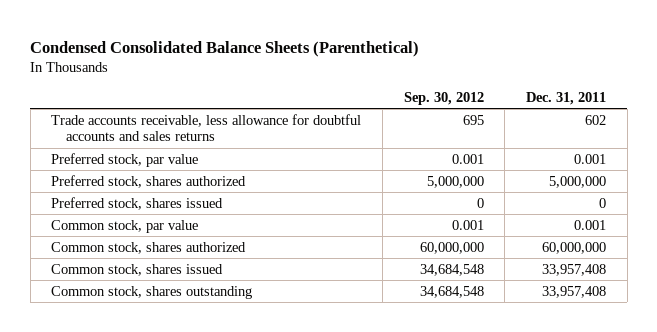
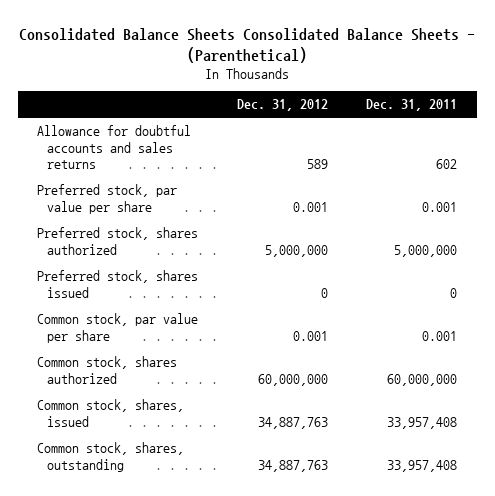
- Condensed Consolidated Balance Sheets (Parenthetical)
+ Consolidated Balance Sheets Consolidated Balance Sheets - (Parenthetical)
- | Sep. 30, 2012 | Dec. 31, 2011
+ | Dec. 31, 2012 | Dec. 31, 2011
- Trade accounts receivable, less allowance for doubtful accounts and sales returns | 695 | 602
- Preferred stock, par value | 0.001 | 0.001
+ Allowance for doubtful accounts and sales returns | 589 | 602
+ Preferred stock, par value per share | 0.001 | 0.001
- Common stock, par value | 0.001 | 0.001
+ Common stock, par value per share | 0.001 | 0.001
- Common stock, shares issued | 34,684,548 | 33,957,408
- Common stock, shares outstanding | 34,684,548 | 33,957,408
+ Common stock, shares, issued | 34,887,763 | 33,957,408
+ Common stock, shares, outstanding | 34,887,763 | 33,957,408

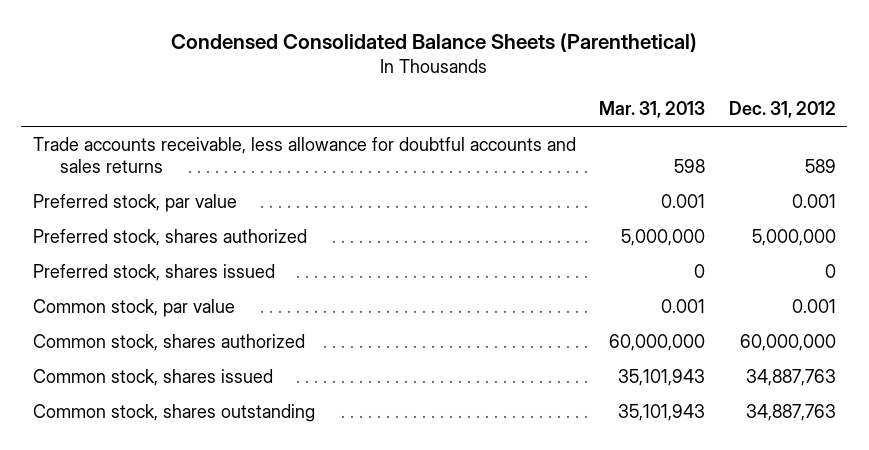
- Consolidated Balance Sheets Consolidated Balance Sheets - (Parenthetical)
+ Condensed Consolidated Balance Sheets (Parenthetical)
- | Dec. 31, 2012 | Dec. 31, 2011
+ | Mar. 31, 2013 | Dec. 31, 2012
- Allowance for doubtful accounts and sales returns | 589 | 602
- Preferred stock, par value per share | 0.001 | 0.001
+ Trade accounts receivable, less allowance for doubtful accounts and sales returns | 598 | 589
+ Preferred stock, par value | 0.001 | 0.001
- Common stock, par value per share | 0.001 | 0.001
+ Common stock, par value | 0.001 | 0.001
- Common stock, shares, issued | 34,887,763 | 33,957,408
- Common stock, shares, outstanding | 34,887,763 | 33,957,408
+ Common stock, shares issued | 35,101,943 | 34,887,763
+ Common stock, shares outstanding | 35,101,943 | 34,887,763

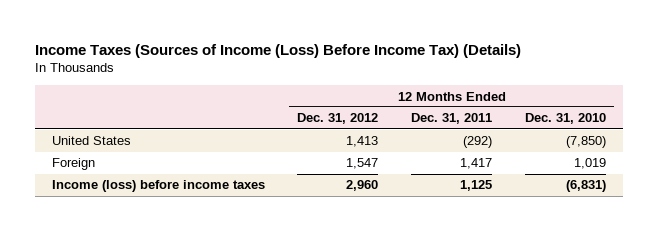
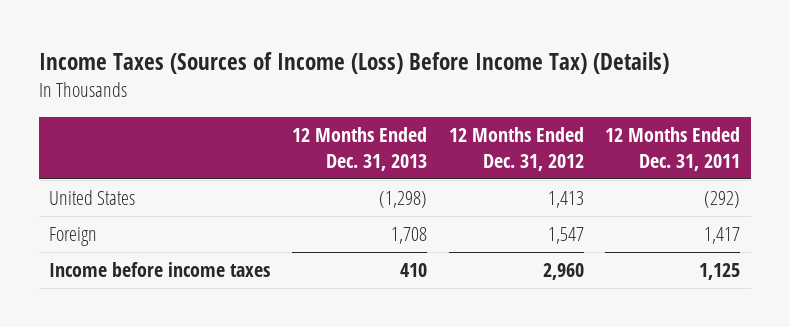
- | 12 Months Ended Dec. 31, 2012 | 12 Months Ended Dec. 31, 2011 | 12 Months Ended Dec. 31, 2010
+ | 12 Months Ended Dec. 31, 2013 | 12 Months Ended Dec. 31, 2012 | 12 Months Ended Dec. 31, 2011
- Income (loss) before income taxes | 2,960 | 1,125 | (6,831)
+ Income before income taxes | 410 | 2,960 | 1,125

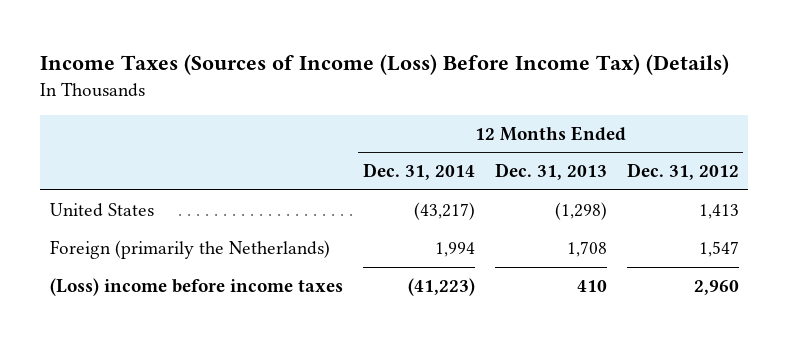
- | 12 Months Ended Dec. 31, 2013 | 12 Months Ended Dec. 31, 2012 | 12 Months Ended Dec. 31, 2011
+ | 12 Months Ended Dec. 31, 2014 | 12 Months Ended Dec. 31, 2013 | 12 Months Ended Dec. 31, 2012
- Foreign | 1,708 | 1,547 | 1,417
- Income before income taxes | 410 | 2,960 | 1,125
+ Foreign (primarily the Netherlands) | 1,994 | 1,708 | 1,547
+ (Loss) income before income taxes | (41,223) | 410 | 2,960

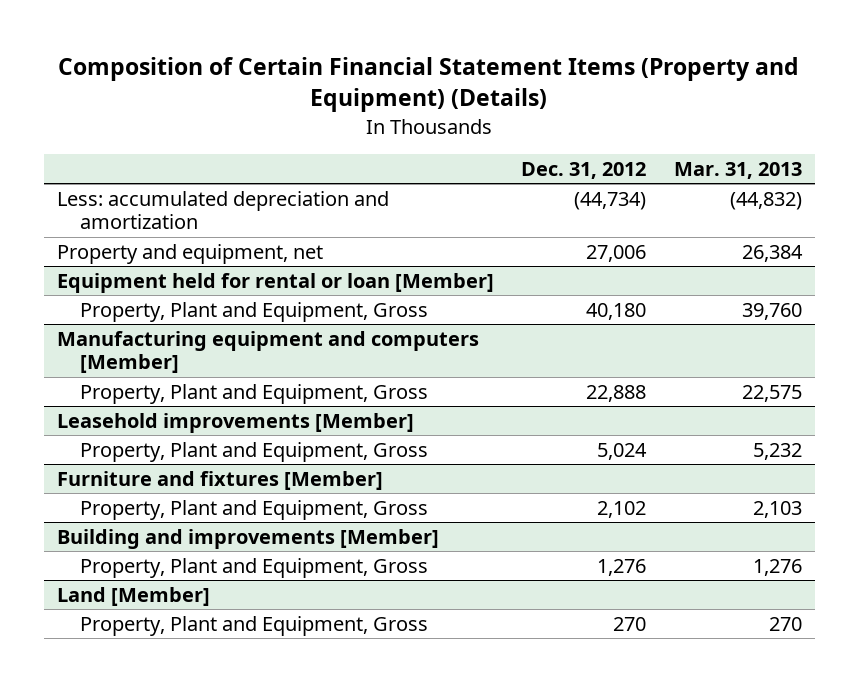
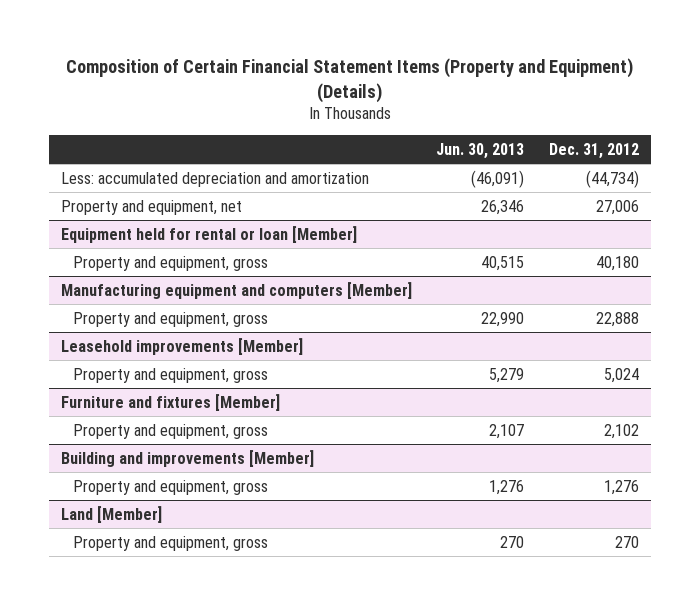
- | Dec. 31, 2012 | Mar. 31, 2013
+ | Jun. 30, 2013 | Dec. 31, 2012
@ Equipment held for rental or loan [Member]
- Property, Plant and Equipment, Gross | 40,180 | 39,760
+ Property and equipment, gross | 40,515 | 40,180
@ Manufacturing equipment and computers [Member]
- Property, Plant and Equipment, Gross | 22,888 | 22,575
+ Property and equipment, gross | 22,990 | 22,888
@ Leasehold improvements [Member]
- Property, Plant and Equipment, Gross | 5,024 | 5,232
+ Property and equipment, gross | 5,279 | 5,024
@ Furniture and fixtures [Member]
- Property, Plant and Equipment, Gross | 2,102 | 2,103
+ Property and equipment, gross | 2,107 | 2,102
@ Building and improvements [Member]
- Property, Plant and Equipment, Gross | 1,276 | 1,276
+ Property and equipment, gross | 1,276 | 1,276
@ Land [Member]
- Property, Plant and Equipment, Gross | 270 | 270
+ Property and equipment, gross | 270 | 270

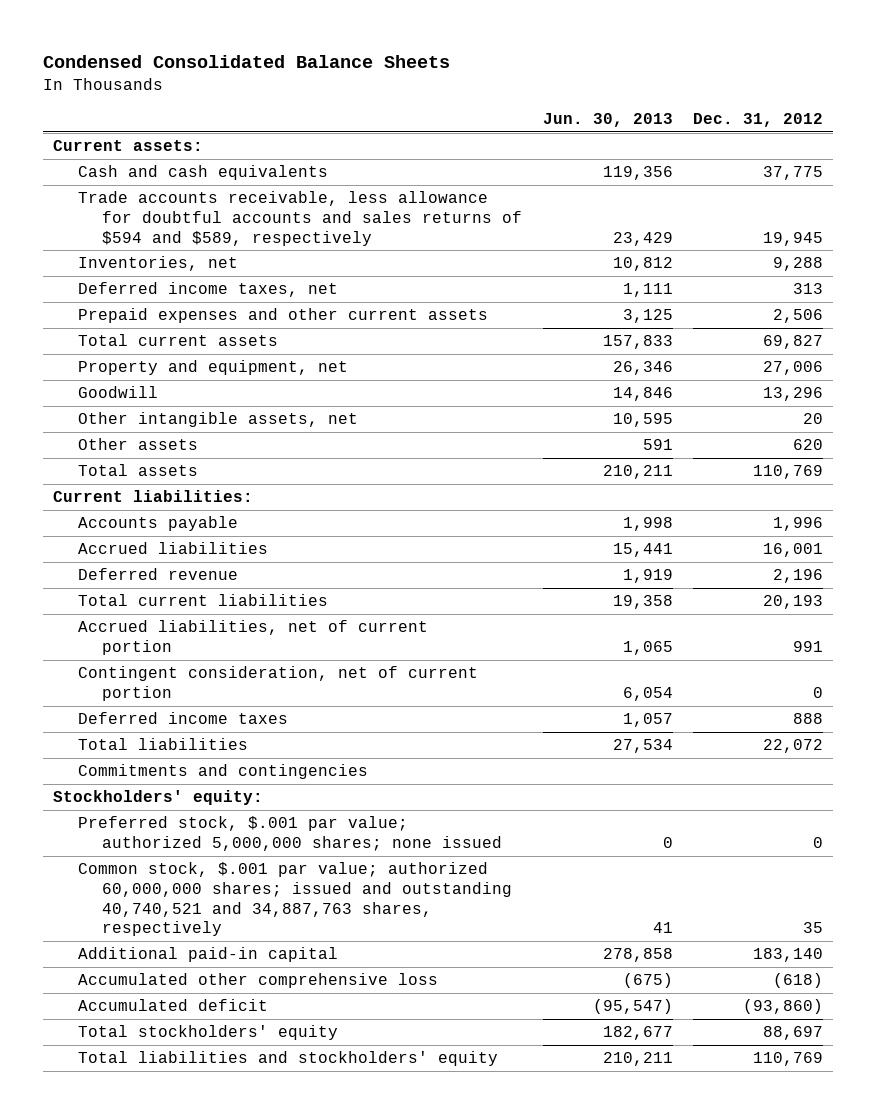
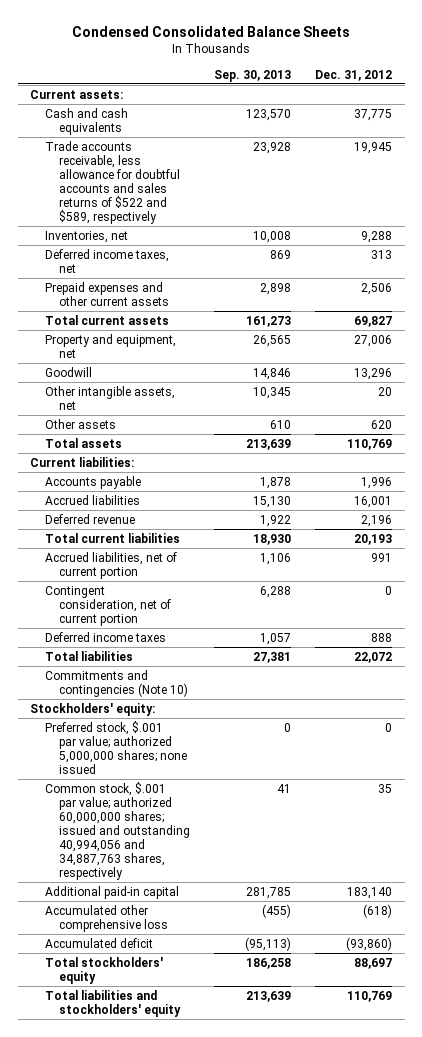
- | Jun. 30, 2013 | Dec. 31, 2012
+ | Sep. 30, 2013 | Dec. 31, 2012
- Trade accounts receivable, less allowance for doubtful accounts and sales returns of $594 and $589, respectively | 23,429 | 19,945
+ Trade accounts receivable, less allowance for doubtful accounts and sales returns of $522 and $589, respectively | 23,928 | 19,945
- Commitments and contingencies
+ Commitments and contingencies (Note 10)
- Common stock, $.001 par value; authorized 60,000,000 shares; issued and outstanding 40,740,521 and 34,887,763 shares, respectively | 41 | 35
+ Common stock, $.001 par value; authorized 60,000,000 shares; issued and outstanding 40,994,056 and 34,887,763 shares, respectively | 41 | 35

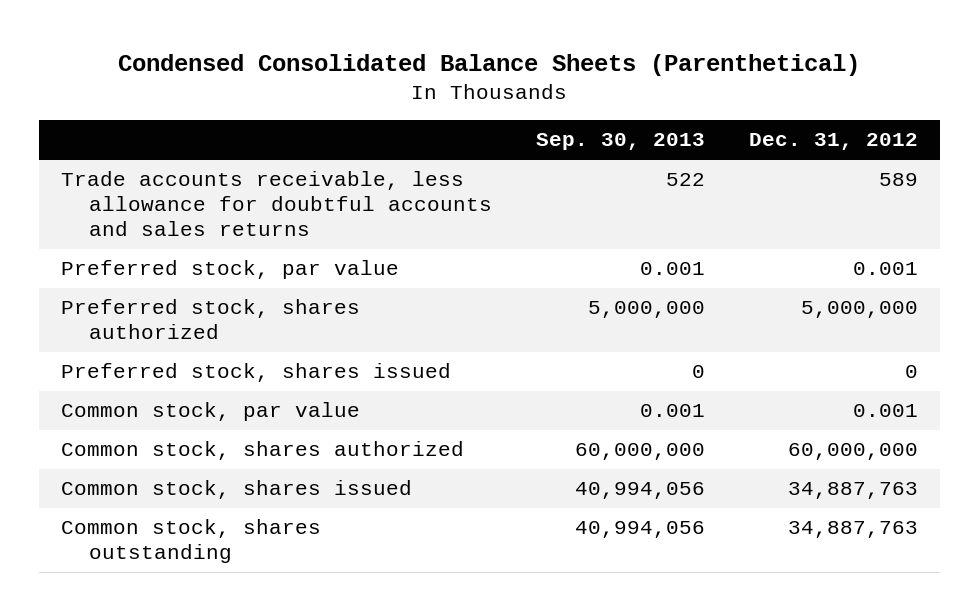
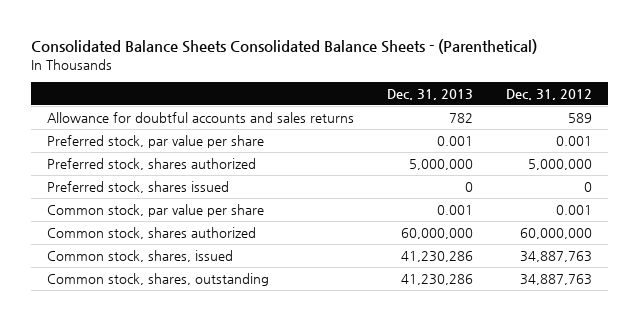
- Condensed Consolidated Balance Sheets (Parenthetical)
+ Consolidated Balance Sheets Consolidated Balance Sheets - (Parenthetical)
- | Sep. 30, 2013 | Dec. 31, 2012
+ | Dec. 31, 2013 | Dec. 31, 2012
- Trade accounts receivable, less allowance for doubtful accounts and sales returns | 522 | 589
- Preferred stock, par value | 0.001 | 0.001
+ Allowance for doubtful accounts and sales returns | 782 | 589
+ Preferred stock, par value per share | 0.001 | 0.001
- Common stock, par value | 0.001 | 0.001
+ Common stock, par value per share | 0.001 | 0.001
- Common stock, shares issued | 40,994,056 | 34,887,763
- Common stock, shares outstanding | 40,994,056 | 34,887,763
+ Common stock, shares, issued | 41,230,286 | 34,887,763
+ Common stock, shares, outstanding | 41,230,286 | 34,887,763

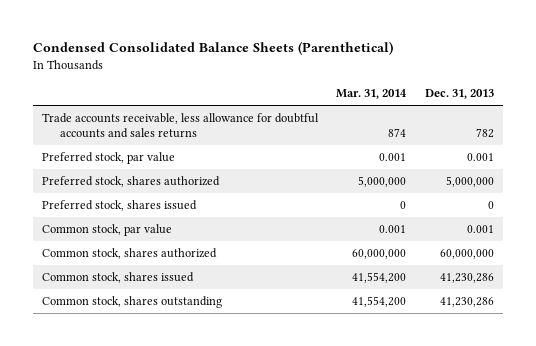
- Consolidated Balance Sheets Consolidated Balance Sheets - (Parenthetical)
+ Condensed Consolidated Balance Sheets (Parenthetical)
- | Dec. 31, 2013 | Dec. 31, 2012
+ | Mar. 31, 2014 | Dec. 31, 2013
- Allowance for doubtful accounts and sales returns | 782 | 589
- Preferred stock, par value per share | 0.001 | 0.001
+ Trade accounts receivable, less allowance for doubtful accounts and sales returns | 874 | 782
+ Preferred stock, par value | 0.001 | 0.001
- Common stock, par value per share | 0.001 | 0.001
+ Common stock, par value | 0.001 | 0.001
- Common stock, shares, issued | 41,230,286 | 34,887,763
- Common stock, shares, outstanding | 41,230,286 | 34,887,763
+ Common stock, shares issued | 41,554,200 | 41,230,286
+ Common stock, shares outstanding | 41,554,200 | 41,230,286

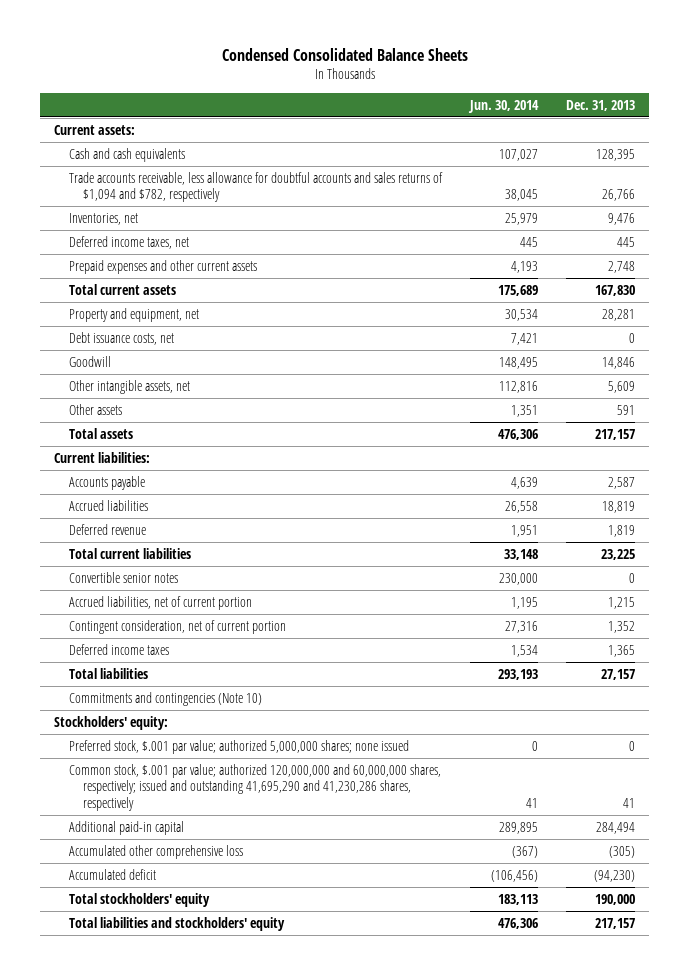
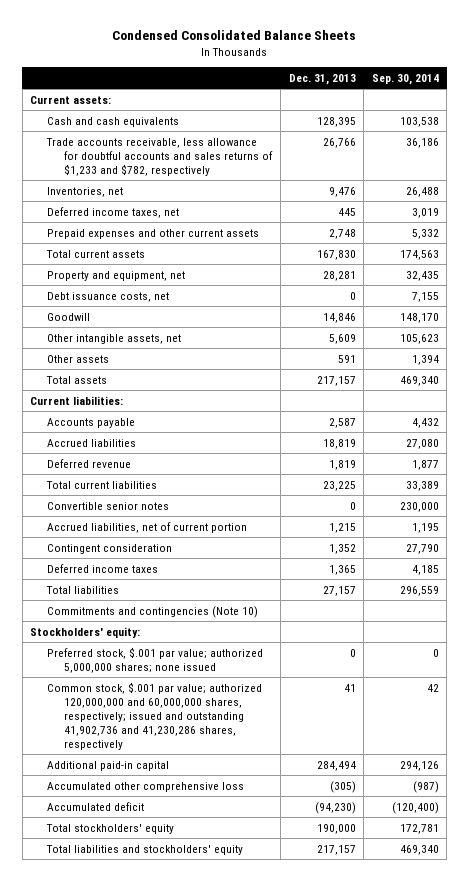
- | Jun. 30, 2014 | Dec. 31, 2013
+ | Dec. 31, 2013 | Sep. 30, 2014
- Trade accounts receivable, less allowance for doubtful accounts and sales returns of $1,094 and $782, respectively | 38,045 | 26,766
+ Trade accounts receivable, less allowance for doubtful accounts and sales returns of $1,233 and $782, respectively | 26,766 | 36,186
- Contingent consideration, net of current portion | 27,316 | 1,352
+ Contingent consideration | 1,352 | 27,790
- Common stock, $.001 par value; authorized 120,000,000 and 60,000,000 shares, respectively; issued and outstanding 41,695,290 and 41,230,286 shares, respectively | 41 | 41
+ Common stock, $.001 par value; authorized 120,000,000 and 60,000,000 shares, respectively; issued and outstanding 41,902,736 and 41,230,286 shares, respectively | 41 | 42

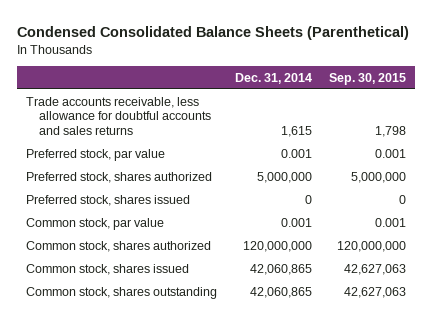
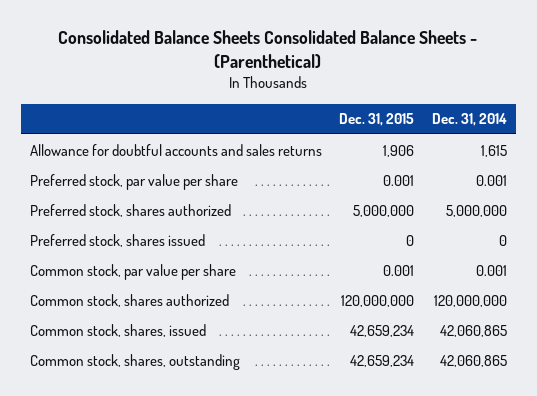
- Condensed Consolidated Balance Sheets (Parenthetical)
+ Consolidated Balance Sheets Consolidated Balance Sheets - (Parenthetical)
- | Dec. 31, 2014 | Sep. 30, 2015
+ | Dec. 31, 2015 | Dec. 31, 2014
- Trade accounts receivable, less allowance for doubtful accounts and sales returns | 1,615 | 1,798
- Preferred stock, par value | 0.001 | 0.001
+ Allowance for doubtful accounts and sales returns | 1,906 | 1,615
+ Preferred stock, par value per share | 0.001 | 0.001
- Common stock, par value | 0.001 | 0.001
+ Common stock, par value per share | 0.001 | 0.001
- Common stock, shares issued | 42,060,865 | 42,627,063
- Common stock, shares outstanding | 42,060,865 | 42,627,063
+ Common stock, shares, issued | 42,659,234 | 42,060,865
+ Common stock, shares, outstanding | 42,659,234 | 42,060,865

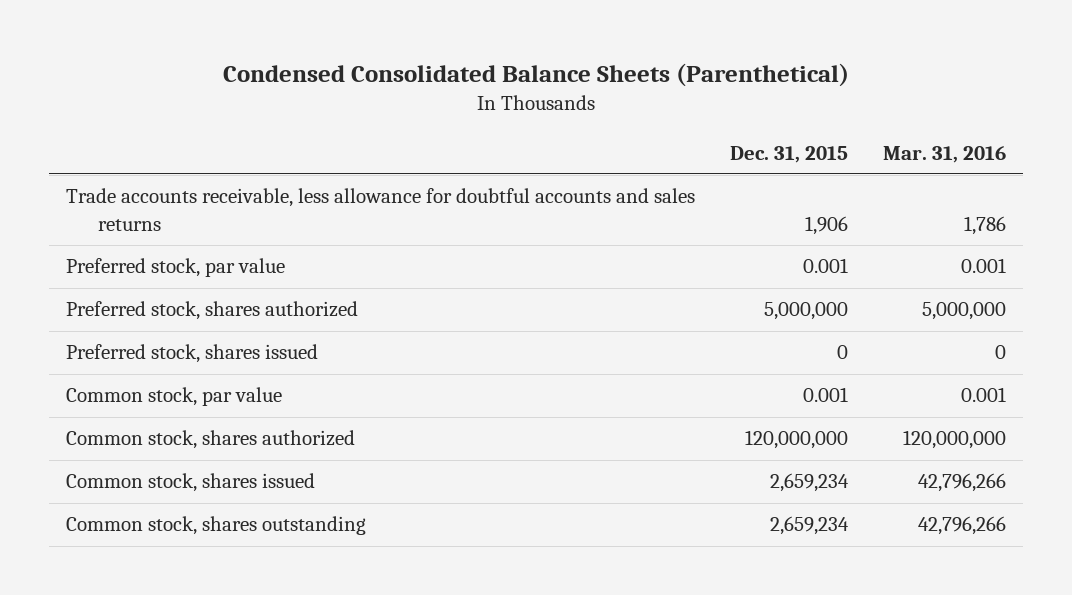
- Consolidated Balance Sheets Consolidated Balance Sheets - (Parenthetical)
+ Condensed Consolidated Balance Sheets (Parenthetical)
- | Dec. 31, 2015 | Dec. 31, 2014
+ | Dec. 31, 2015 | Mar. 31, 2016
- Allowance for doubtful accounts and sales returns | 1,906 | 1,615
- Preferred stock, par value per share | 0.001 | 0.001
+ Trade accounts receivable, less allowance for doubtful accounts and sales returns | 1,906 | 1,786
+ Preferred stock, par value | 0.001 | 0.001
- Common stock, par value per share | 0.001 | 0.001
+ Common stock, par value | 0.001 | 0.001
- Common stock, shares, issued | 42,659,234 | 42,060,865
- Common stock, shares, outstanding | 42,659,234 | 42,060,865
+ Common stock, shares issued | 2,659,234 | 42,796,266
+ Common stock, shares outstanding | 2,659,234 | 42,796,266

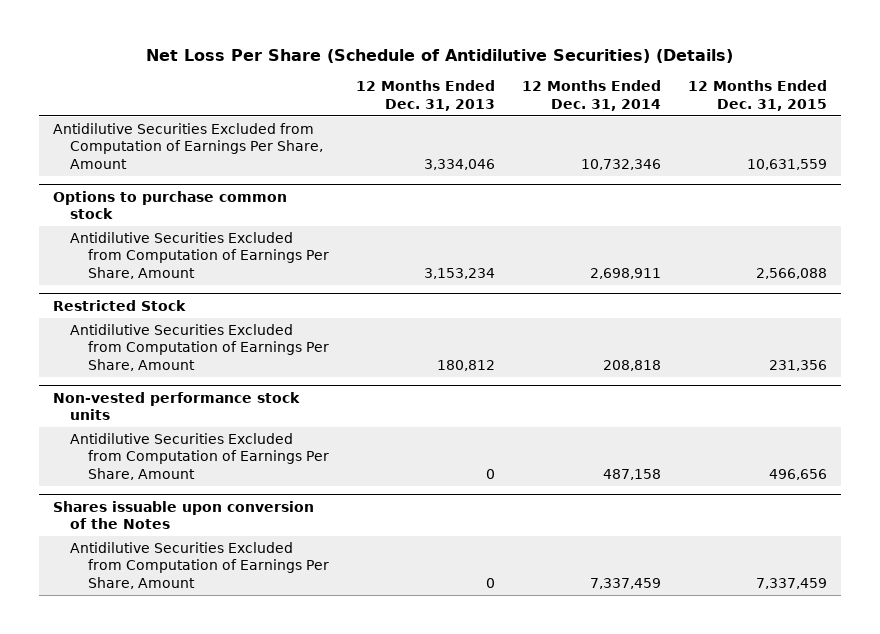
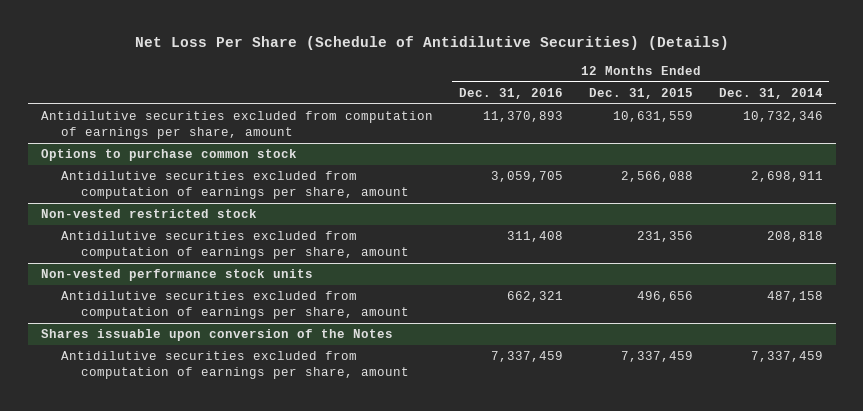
- | 12 Months Ended Dec. 31, 2013 | 12 Months Ended Dec. 31, 2014 | 12 Months Ended Dec. 31, 2015
+ | 12 Months Ended Dec. 31, 2016 | 12 Months Ended Dec. 31, 2015 | 12 Months Ended Dec. 31, 2014
- Antidilutive Securities Excluded from Computation of Earnings Per Share, Amount | 3,334,046 | 10,732,346 | 10,631,559
+ Antidilutive securities excluded from computation of earnings per share, amount | 11,370,893 | 10,631,559 | 10,732,346
@ Options to purchase common stock
- Antidilutive Securities Excluded from Computation of Earnings Per Share, Amount | 3,153,234 | 2,698,911 | 2,566,088
- Restricted Stock
- Antidilutive Securities Excluded from Computation of Earnings Per Share, Amount | 180,812 | 208,818 | 231,356
@ Options to purchase common stock
+ Antidilutive securities excluded from computation of earnings per share, amount | 3,059,705 | 2,566,088 | 2,698,911
+ Non-vested restricted stock
+ Antidilutive securities excluded from computation of earnings per share, amount | 311,408 | 231,356 | 208,818
@ Non-vested performance stock units
- Antidilutive Securities Excluded from Computation of Earnings Per Share, Amount | 0 | 487,158 | 496,656
+ Antidilutive securities excluded from computation of earnings per share, amount | 662,321 | 496,656 | 487,158
@ Shares issuable upon conversion of the Notes
- Antidilutive Securities Excluded from Computation of Earnings Per Share, Amount | 0 | 7,337,459 | 7,337,459
+ Antidilutive securities excluded from computation of earnings per share, amount | 7,337,459 | 7,337,459 | 7,337,459

